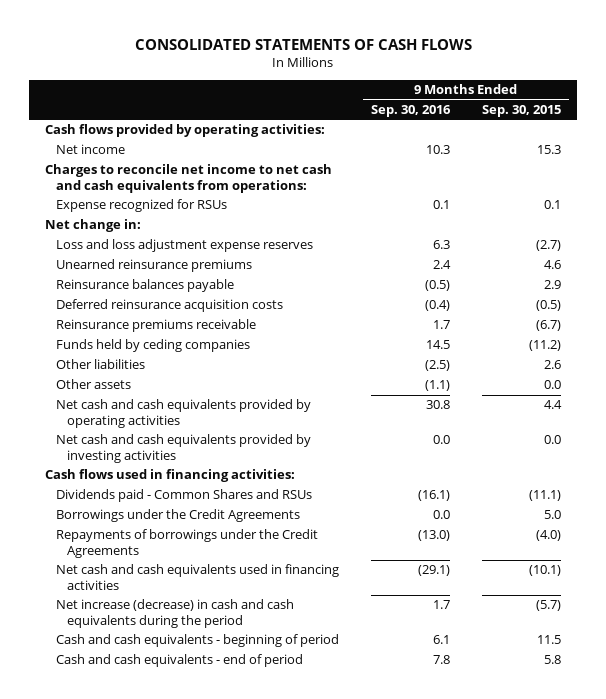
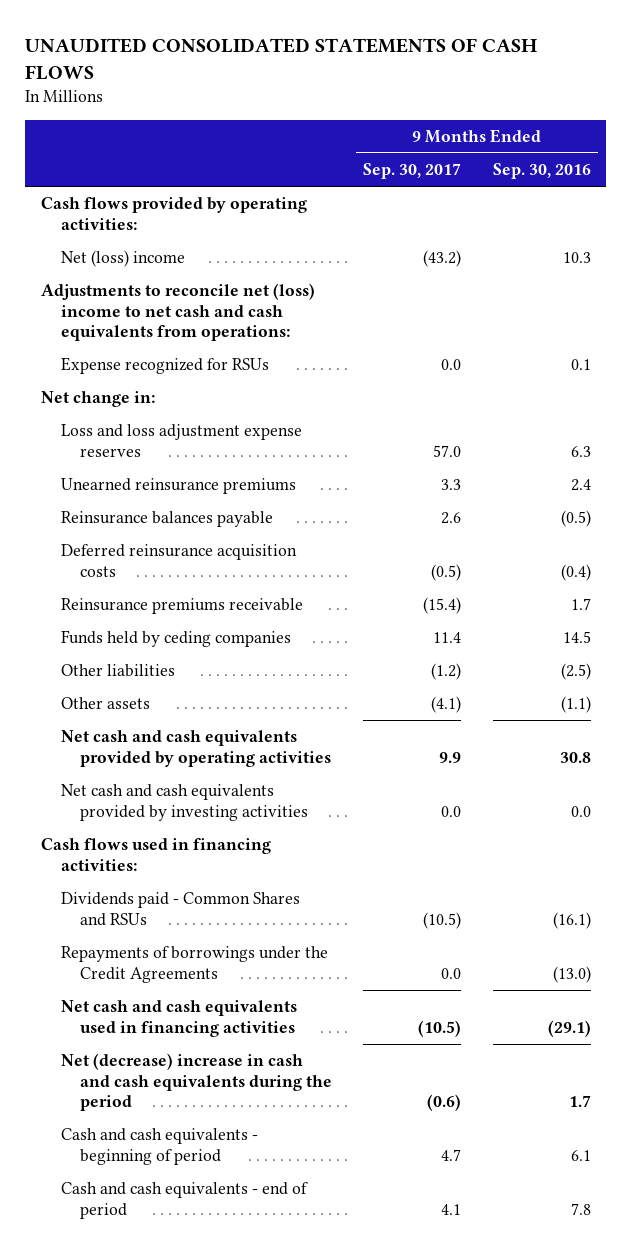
- CONSOLIDATED STATEMENTS OF CASH FLOWS
+ UNAUDITED CONSOLIDATED STATEMENTS OF CASH FLOWS
- | 9 Months Ended Sep. 30, 2016 | 9 Months Ended Sep. 30, 2015
+ | 9 Months Ended Sep. 30, 2017 | 9 Months Ended Sep. 30, 2016
- Net income | 10.3 | 15.3
- Charges to reconcile net income to net cash and cash equivalents from operations:
+ Net (loss) income | (43.2) | 10.3
+ Adjustments to reconcile net (loss) income to net cash and cash equivalents from operations:
- Borrowings under the Credit Agreements | 0.0 | 5.0
- Net increase (decrease) in cash and cash equivalents during the period | 1.7 | (5.7)
+ Net (decrease) increase in cash and cash equivalents during the period | (0.6) | 1.7

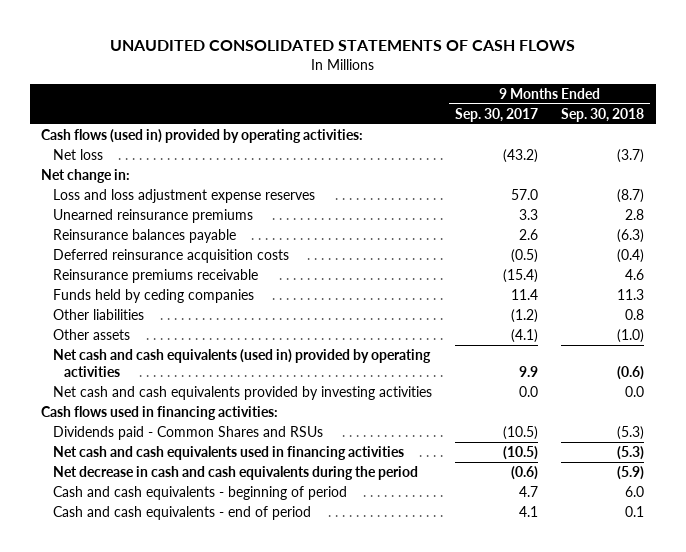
- | 9 Months Ended Sep. 30, 2017 | 9 Months Ended Sep. 30, 2016
+ | 9 Months Ended Sep. 30, 2017 | 9 Months Ended Sep. 30, 2018
- Cash flows provided by operating activities:
- Net (loss) income | (43.2) | 10.3
- Adjustments to reconcile net (loss) income to net cash and cash equivalents from operations:
- Expense recognized for RSUs | 0.0 | 0.1
+ Cash flows (used in) provided by operating activities:
+ Net loss | (43.2) | (3.7)
- Net cash and cash equivalents provided by operating activities | 9.9 | 30.8
+ Net cash and cash equivalents (used in) provided by operating activities | 9.9 | (0.6)
- Repayments of borrowings under the Credit Agreements | 0.0 | (13.0)
- Net (decrease) increase in cash and cash equivalents during the period | (0.6) | 1.7
+ Net decrease in cash and cash equivalents during the period | (0.6) | (5.9)

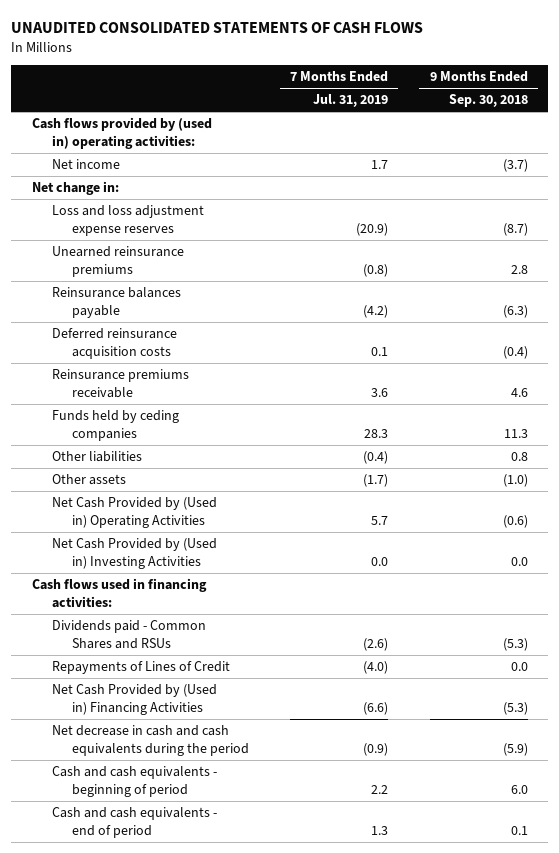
- | 9 Months Ended Sep. 30, 2017 | 9 Months Ended Sep. 30, 2018
+ | 7 Months Ended Jul. 31, 2019 | 9 Months Ended Sep. 30, 2018
- Cash flows (used in) provided by operating activities:
- Net loss | (43.2) | (3.7)
+ Cash flows provided by (used in) operating activities:
+ Net income | 1.7 | (3.7)
- Net cash and cash equivalents (used in) provided by operating activities | 9.9 | (0.6)
- Net cash and cash equivalents provided by investing activities | 0.0 | 0.0
+ Net Cash Provided by (Used in) Operating Activities | 5.7 | (0.6)
+ Net Cash Provided by (Used in) Investing Activities | 0.0 | 0.0
- Net cash and cash equivalents used in financing activities | (10.5) | (5.3)
+ Repayments of Lines of Credit | (4.0) | 0.0
+ Net Cash Provided by (Used in) Financing Activities | (6.6) | (5.3)

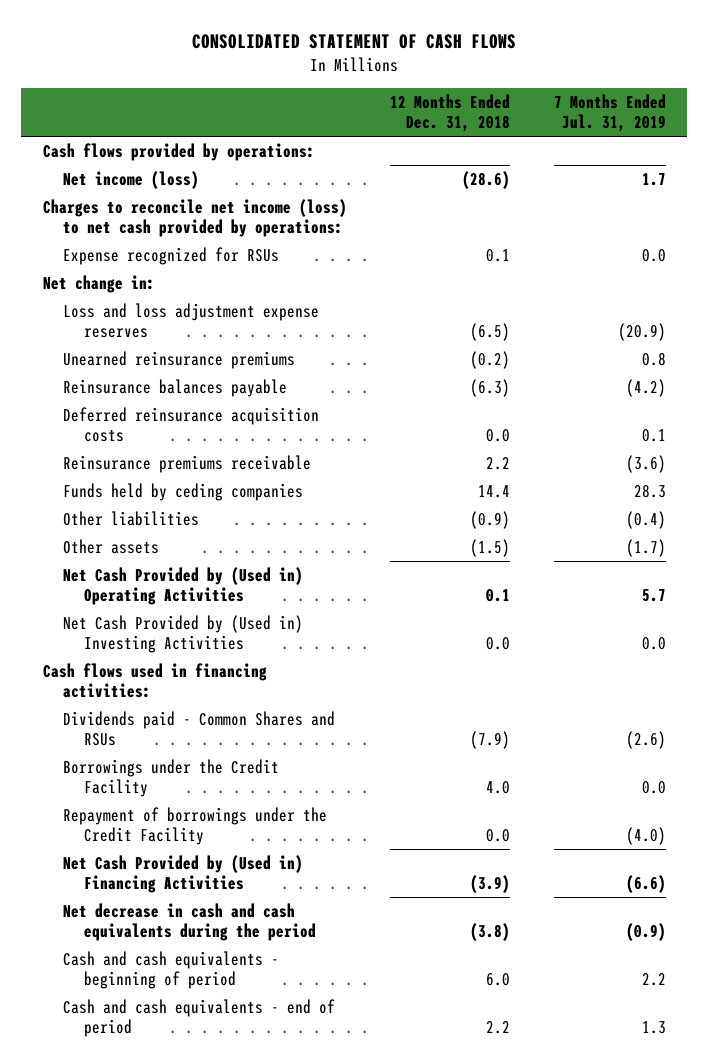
- UNAUDITED CONSOLIDATED STATEMENTS OF CASH FLOWS
+ CONSOLIDATED STATEMENT OF CASH FLOWS
- | 7 Months Ended Jul. 31, 2019 | 9 Months Ended Sep. 30, 2018
+ | 12 Months Ended Dec. 31, 2018 | 7 Months Ended Jul. 31, 2019
- Cash flows provided by (used in) operating activities:
- Net income | 1.7 | (3.7)
+ Cash flows provided by operations:
+ Net income (loss) | (28.6) | 1.7
+ Charges to reconcile net income (loss) to net cash provided by operations:
+ Expense recognized for RSUs | 0.1 | 0.0
- Unearned reinsurance premiums | (0.8) | 2.8
+ Unearned reinsurance premiums | (0.2) | 0.8
- Reinsurance premiums receivable | 3.6 | 4.6
+ Reinsurance premiums receivable | 2.2 | (3.6)
- Repayments of Lines of Credit | (4.0) | 0.0
+ Borrowings under the Credit Facility | 4.0 | 0.0
+ Repayment of borrowings under the Credit Facility | 0.0 | (4.0)

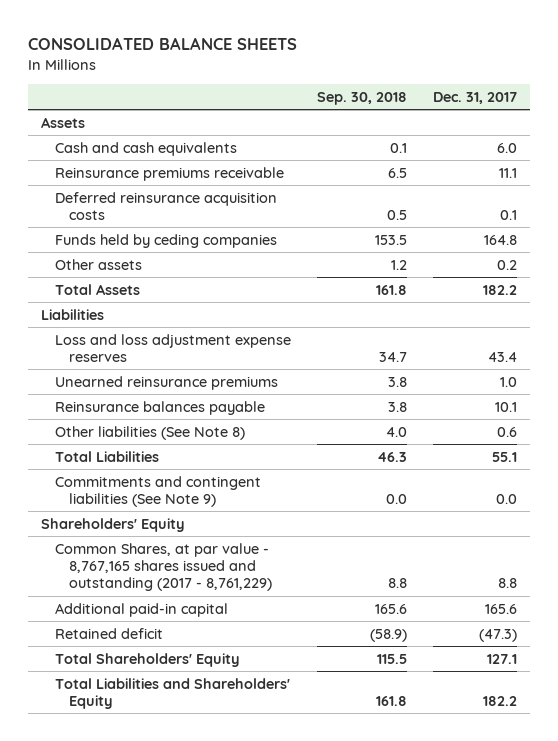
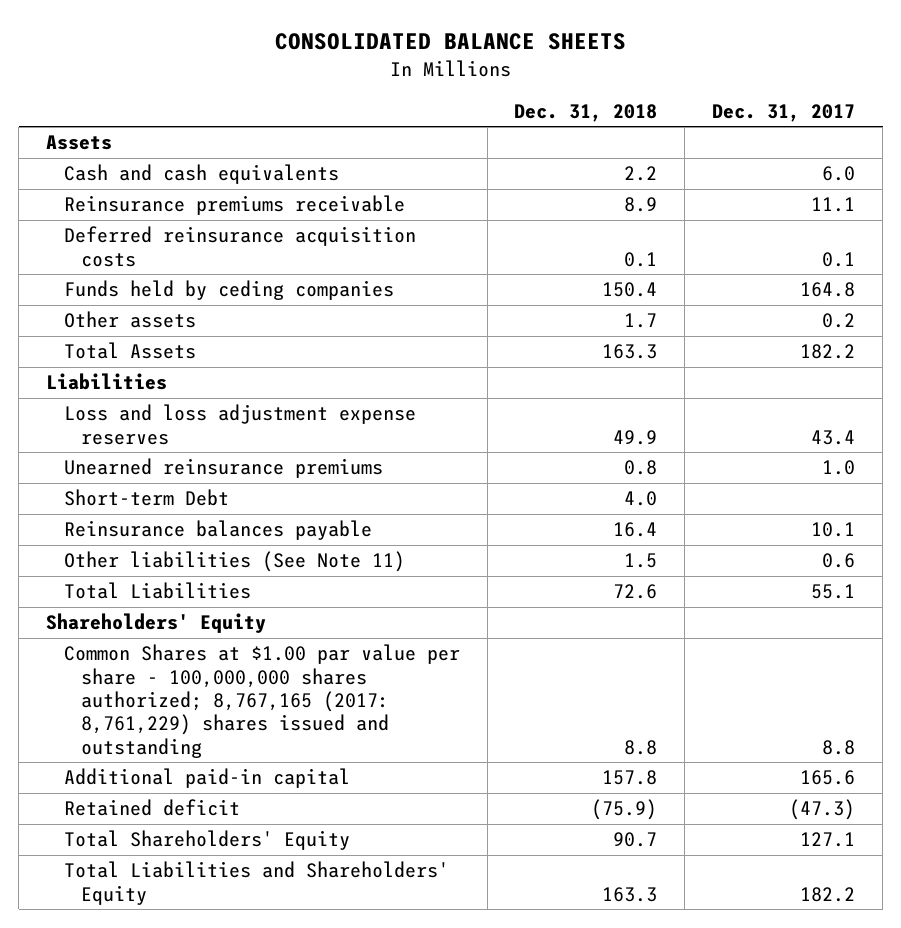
- | Sep. 30, 2018 | Dec. 31, 2017
+ | Dec. 31, 2018 | Dec. 31, 2017
+ Short-term Debt | 4.0 |
- Other liabilities (See Note 8) | 4.0 | 0.6
+ Other liabilities (See Note 11) | 1.5 | 0.6
- Commitments and contingent liabilities (See Note 9) | 0.0 | 0.0
- Common Shares, at par value - 8,767,165 shares issued and outstanding (2017 - 8,761,229) | 8.8 | 8.8
+ Common Shares at $1.00 par value per share - 100,000,000 shares authorized; 8,767,165 (2017: 8,761,229) shares issued and outstanding | 8.8 | 8.8

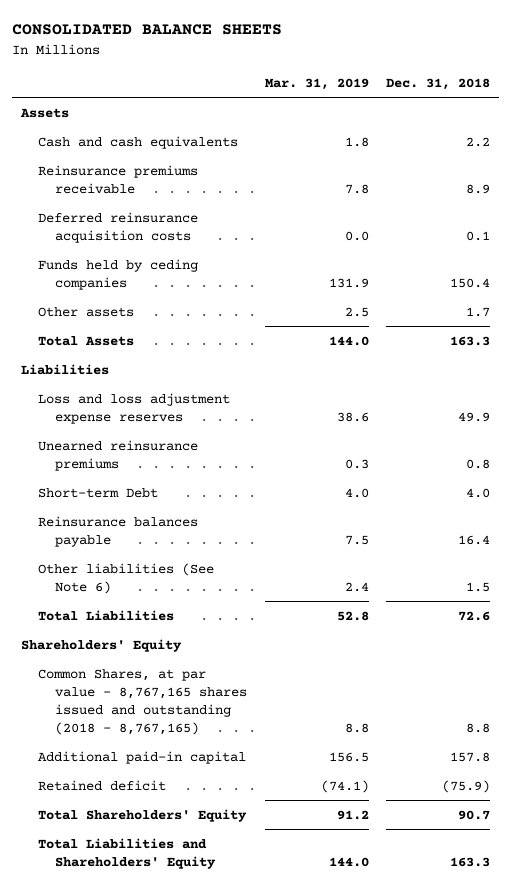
- | Dec. 31, 2018 | Dec. 31, 2017
+ | Mar. 31, 2019 | Dec. 31, 2018
- Other liabilities (See Note 11) | 1.5 | 0.6
+ Other liabilities (See Note 6) | 2.4 | 1.5
- Common Shares at $1.00 par value per share - 100,000,000 shares authorized; 8,767,165 (2017: 8,761,229) shares issued and outstanding | 8.8 | 8.8
+ Common Shares, at par value - 8,767,165 shares issued and outstanding (2018 - 8,767,165) | 8.8 | 8.8

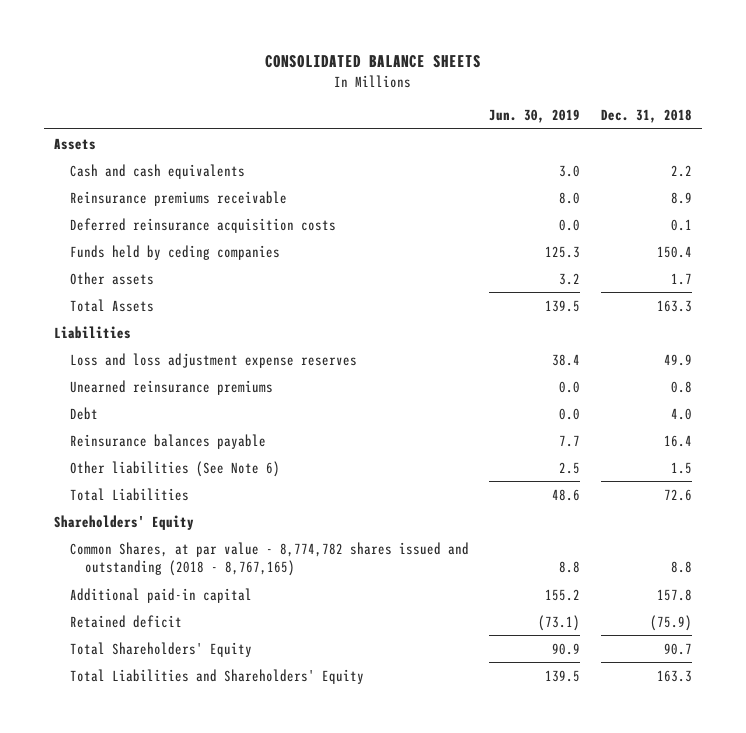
- | Mar. 31, 2019 | Dec. 31, 2018
+ | Jun. 30, 2019 | Dec. 31, 2018
- Short-term Debt | 4.0 | 4.0
+ Debt | 0.0 | 4.0
- Common Shares, at par value - 8,767,165 shares issued and outstanding (2018 - 8,767,165) | 8.8 | 8.8
+ Common Shares, at par value - 8,774,782 shares issued and outstanding (2018 - 8,767,165) | 8.8 | 8.8

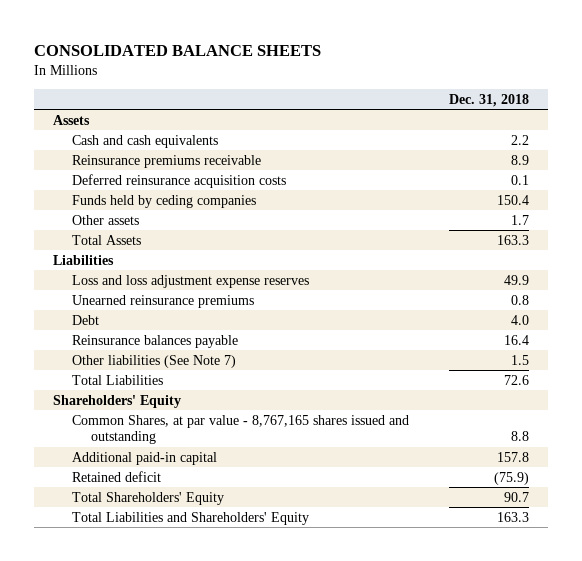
- | Jun. 30, 2019 | Dec. 31, 2018
+ | Dec. 31, 2018
- Other liabilities (See Note 6) | 2.5 | 1.5
+ Other liabilities (See Note 7) | 1.5
- Common Shares, at par value - 8,774,782 shares issued and outstanding (2018 - 8,767,165) | 8.8 | 8.8
+ Common Shares, at par value - 8,767,165 shares issued and outstanding | 8.8

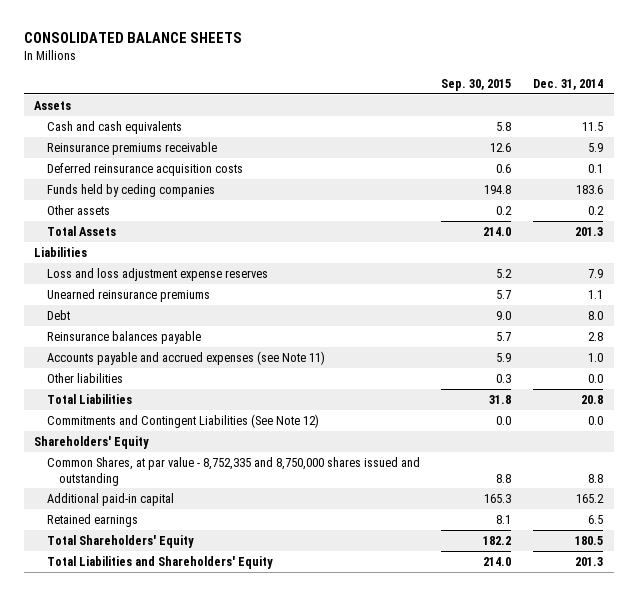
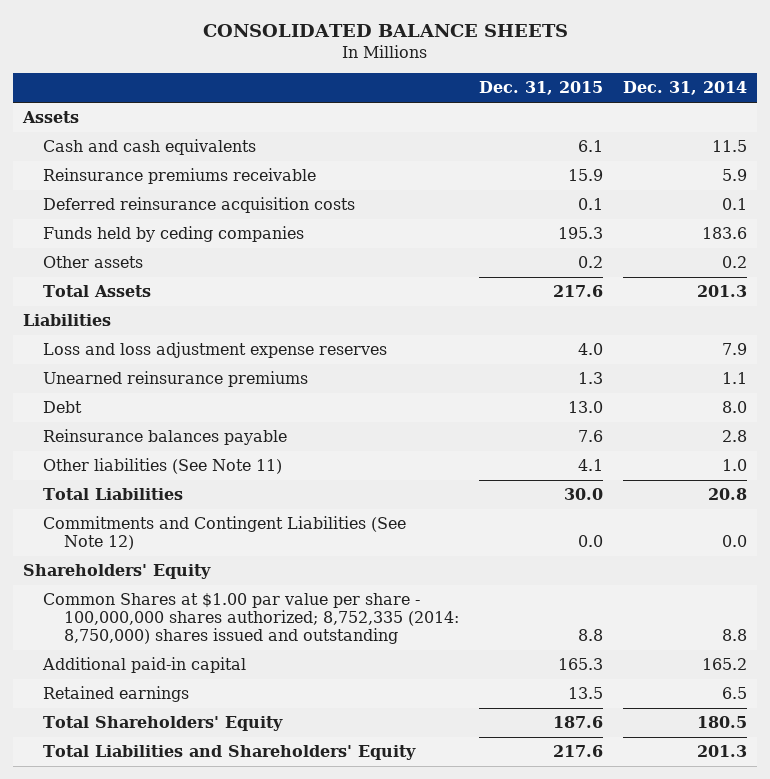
- | Sep. 30, 2015 | Dec. 31, 2014
+ | Dec. 31, 2015 | Dec. 31, 2014
- Accounts payable and accrued expenses (see Note 11) | 5.9 | 1.0
- Other liabilities | 0.3 | 0.0
+ Other liabilities (See Note 11) | 4.1 | 1.0
- Common Shares, at par value - 8,752,335 and 8,750,000 shares issued and outstanding | 8.8 | 8.8
+ Common Shares at $1.00 par value per share - 100,000,000 shares authorized; 8,752,335 (2014: 8,750,000) shares issued and outstanding | 8.8 | 8.8

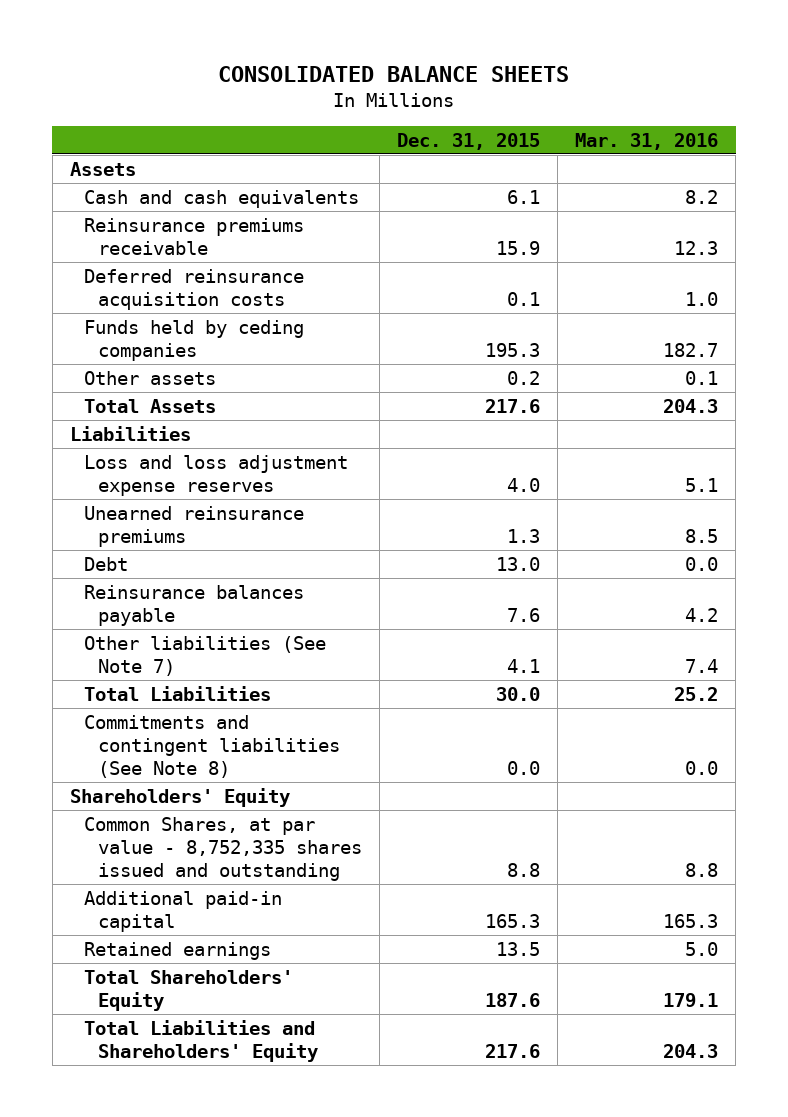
- | Dec. 31, 2015 | Dec. 31, 2014
+ | Dec. 31, 2015 | Mar. 31, 2016
- Other liabilities (See Note 11) | 4.1 | 1.0
+ Other liabilities (See Note 7) | 4.1 | 7.4
- Commitments and Contingent Liabilities (See Note 12) | 0.0 | 0.0
+ Commitments and contingent liabilities (See Note 8) | 0.0 | 0.0
- Common Shares at $1.00 par value per share - 100,000,000 shares authorized; 8,752,335 (2014: 8,750,000) shares issued and outstanding | 8.8 | 8.8
+ Common Shares, at par value - 8,752,335 shares issued and outstanding | 8.8 | 8.8

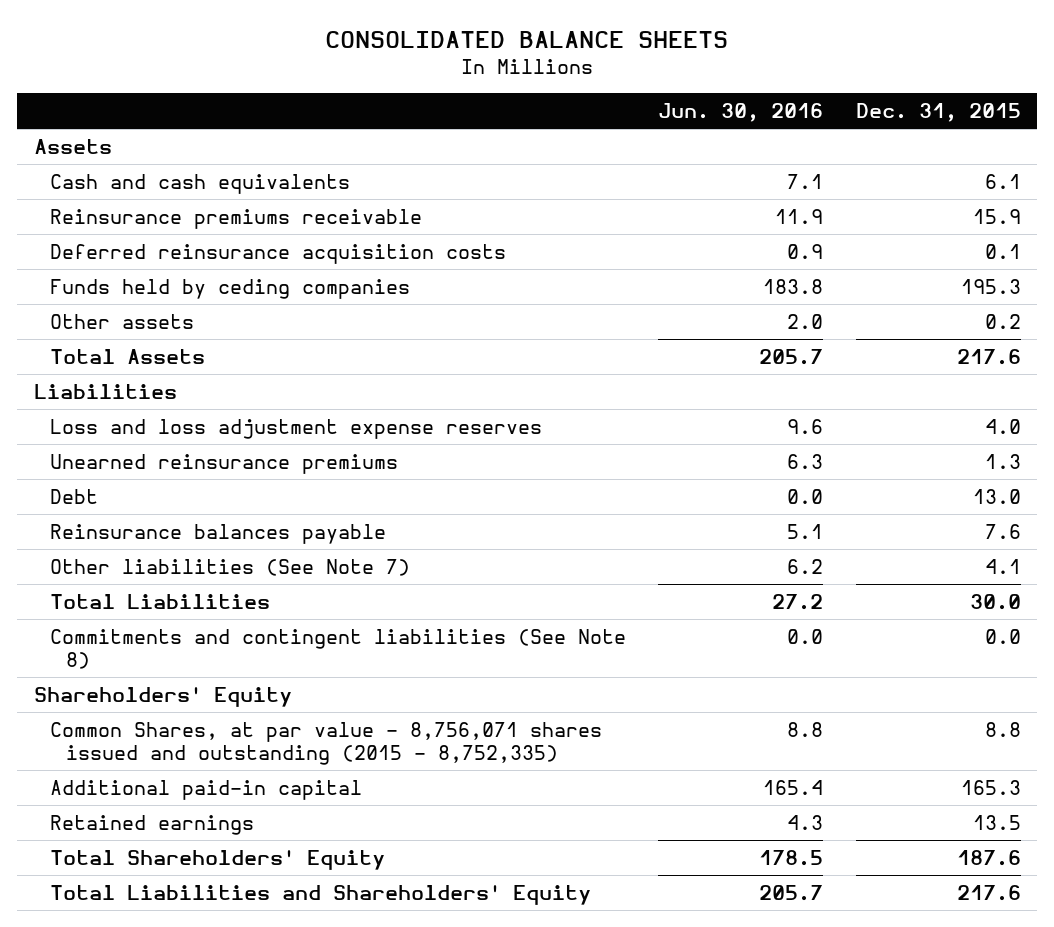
- | Dec. 31, 2015 | Mar. 31, 2016
+ | Jun. 30, 2016 | Dec. 31, 2015
- Common Shares, at par value - 8,752,335 shares issued and outstanding | 8.8 | 8.8
+ Common Shares, at par value - 8,756,071 shares issued and outstanding (2015 - 8,752,335) | 8.8 | 8.8

